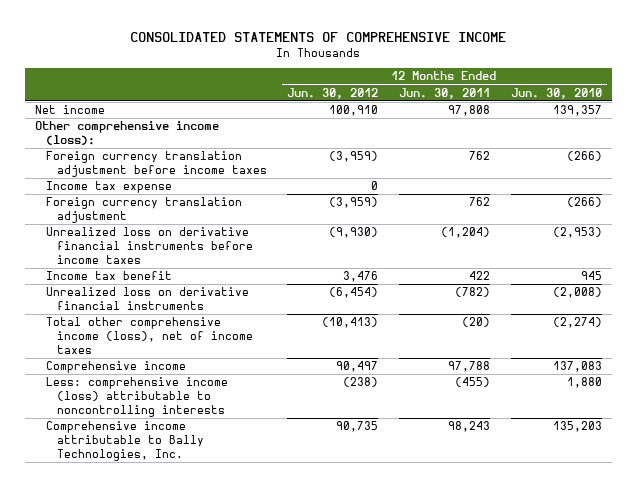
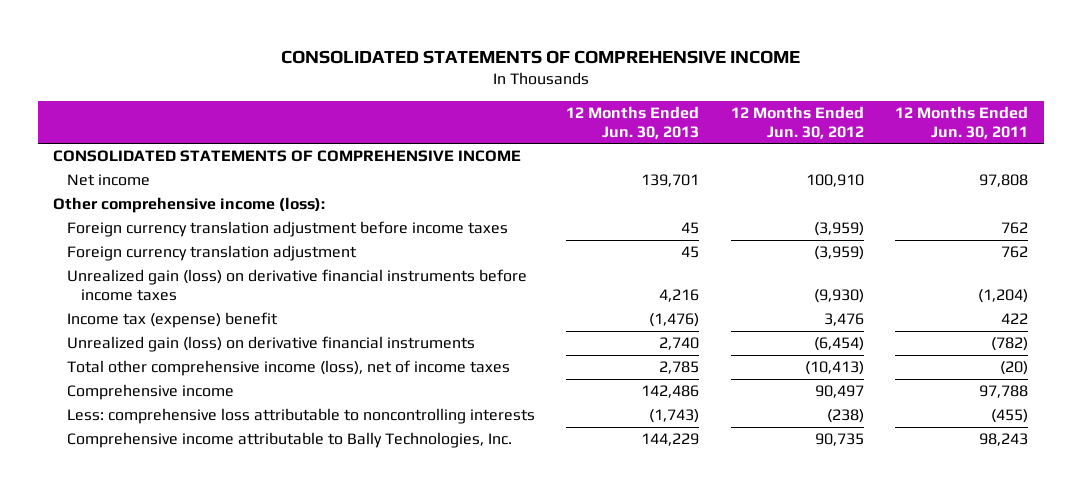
- | 12 Months Ended Jun. 30, 2012 | 12 Months Ended Jun. 30, 2011 | 12 Months Ended Jun. 30, 2010
+ | 12 Months Ended Jun. 30, 2013 | 12 Months Ended Jun. 30, 2012 | 12 Months Ended Jun. 30, 2011
+ CONSOLIDATED STATEMENTS OF COMPREHENSIVE INCOME
- Income tax expense | 0 | |
- Unrealized loss on derivative financial instruments before income taxes | (9,930) | (1,204) | (2,953)
- Income tax benefit | 3,476 | 422 | 945
- Unrealized loss on derivative financial instruments | (6,454) | (782) | (2,008)
+ Unrealized gain (loss) on derivative financial instruments before income taxes | 4,216 | (9,930) | (1,204)
+ Income tax (expense) benefit | (1,476) | 3,476 | 422
+ Unrealized gain (loss) on derivative financial instruments | 2,740 | (6,454) | (782)
- Less: comprehensive income (loss) attributable to noncontrolling interests | (238) | (455) | 1,880
+ Less: comprehensive loss attributable to noncontrolling interests | (1,743) | (238) | (455)

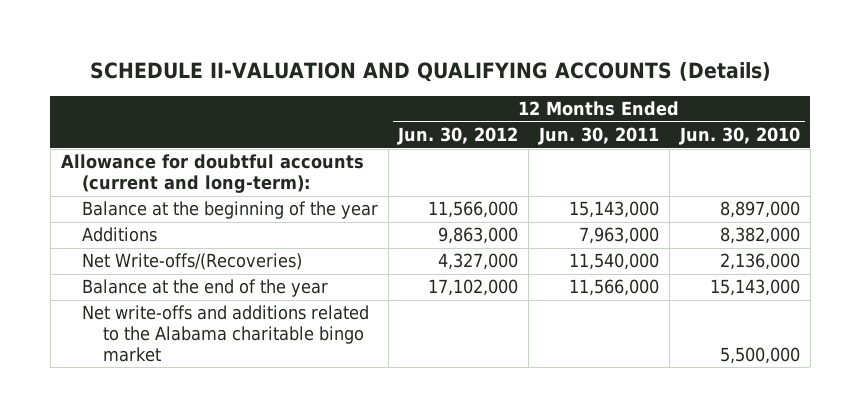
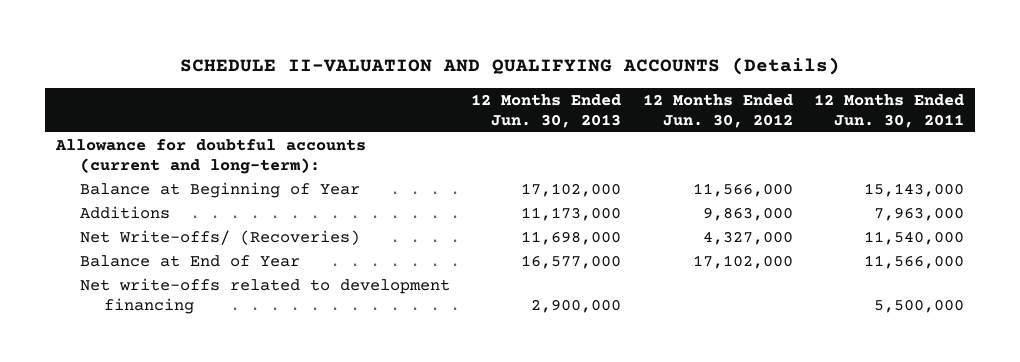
- | 12 Months Ended Jun. 30, 2012 | 12 Months Ended Jun. 30, 2011 | 12 Months Ended Jun. 30, 2010
+ | 12 Months Ended Jun. 30, 2013 | 12 Months Ended Jun. 30, 2012 | 12 Months Ended Jun. 30, 2011
- Balance at the beginning of the year | 11,566,000 | 15,143,000 | 8,897,000
+ Balance at Beginning of Year | 17,102,000 | 11,566,000 | 15,143,000
- Net Write-offs/(Recoveries) | 4,327,000 | 11,540,000 | 2,136,000
- Balance at the end of the year | 17,102,000 | 11,566,000 | 15,143,000
- Net write-offs and additions related to the Alabama charitable bingo market | | | 5,500,000
+ Net Write-offs/ (Recoveries) | 11,698,000 | 4,327,000 | 11,540,000
+ Balance at End of Year | 16,577,000 | 17,102,000 | 11,566,000
+ Net write-offs related to development financing | 2,900,000 | | 5,500,000

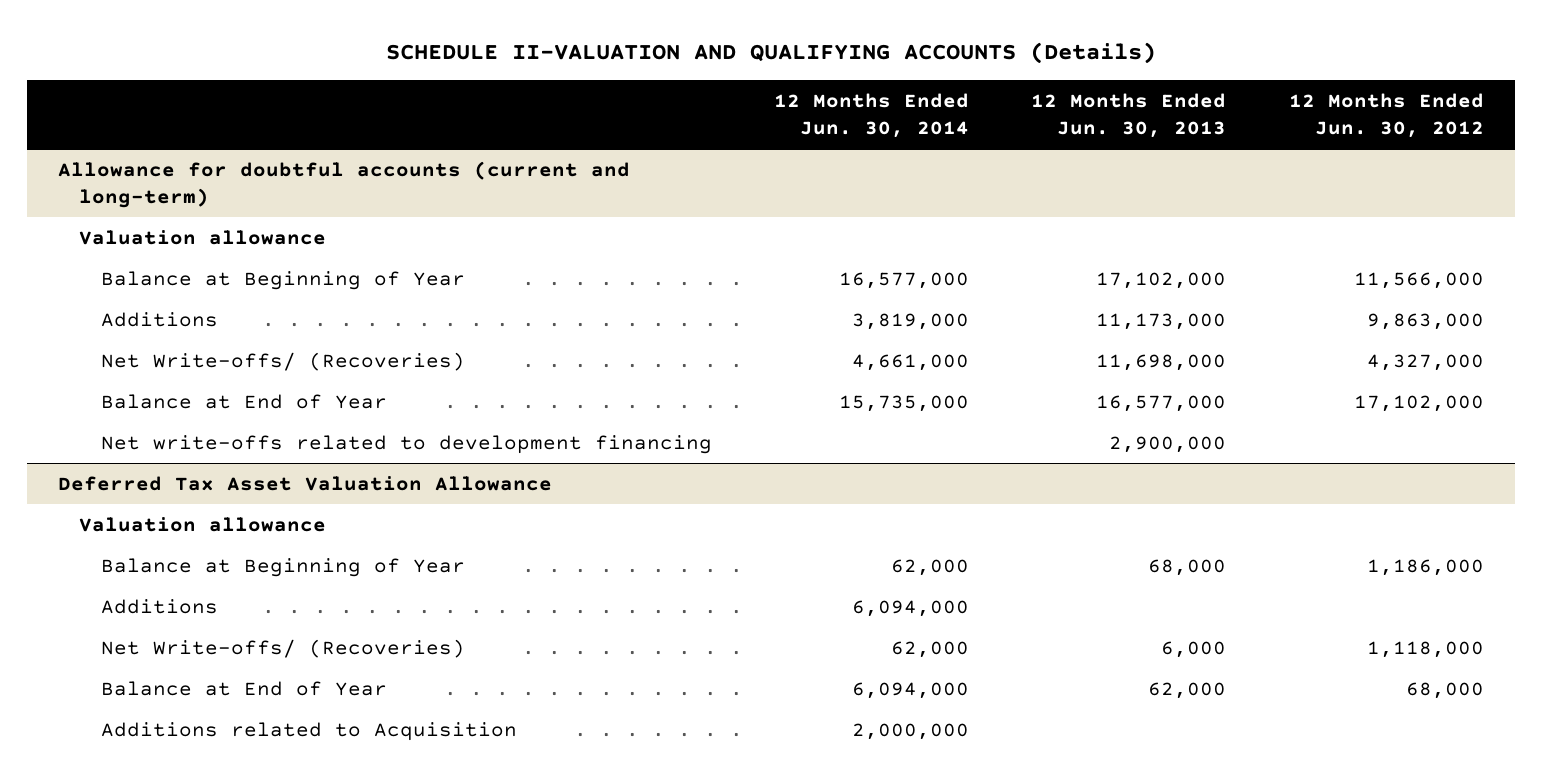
- | 12 Months Ended Jun. 30, 2013 | 12 Months Ended Jun. 30, 2012 | 12 Months Ended Jun. 30, 2011
+ | 12 Months Ended Jun. 30, 2014 | 12 Months Ended Jun. 30, 2013 | 12 Months Ended Jun. 30, 2012
- Allowance for doubtful accounts (current and long-term):
+ Allowance for doubtful accounts (current and long-term)
+ Valuation allowance
+ Deferred Tax Asset Valuation Allowance
+ Valuation allowance
+ Balance at Beginning of Year | 62,000 | 68,000 | 1,186,000
+ Additions | 6,094,000 | |
+ Net Write-offs/ (Recoveries) | 62,000 | 6,000 | 1,118,000
+ Balance at End of Year | 6,094,000 | 62,000 | 68,000
+ Additions related to Acquisition | 2,000,000 | |

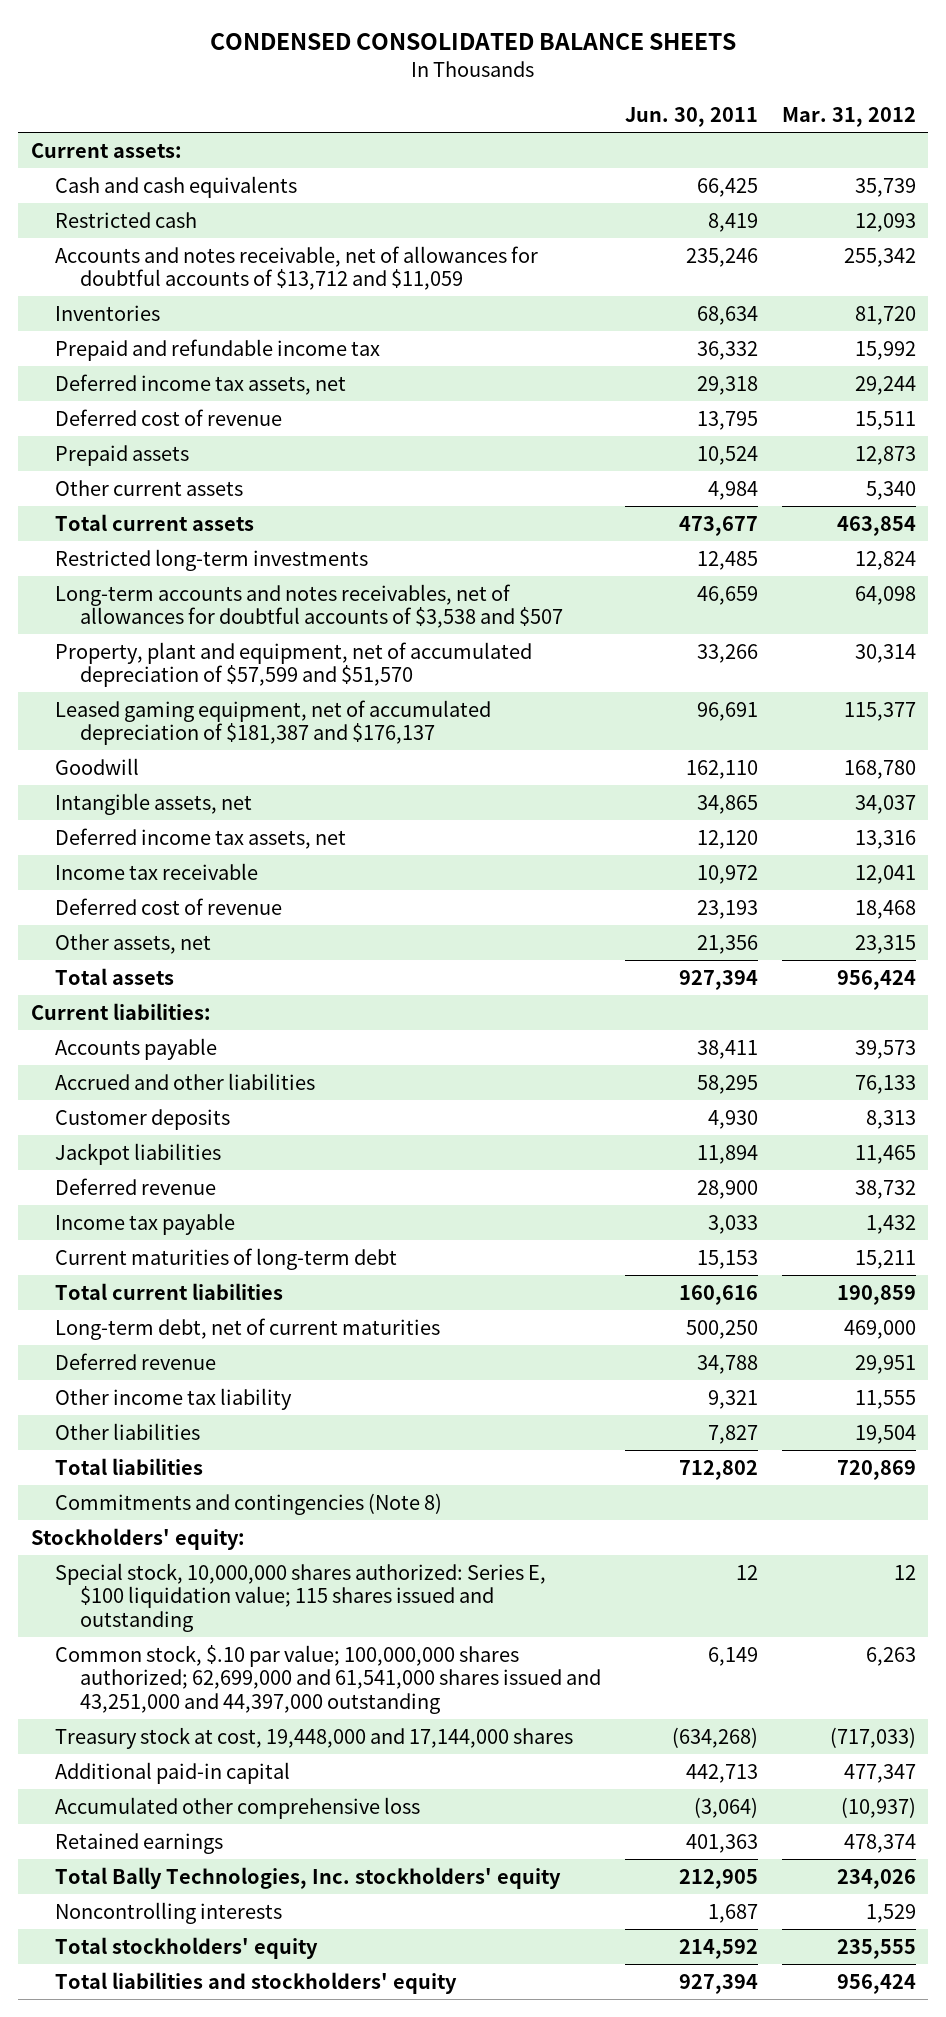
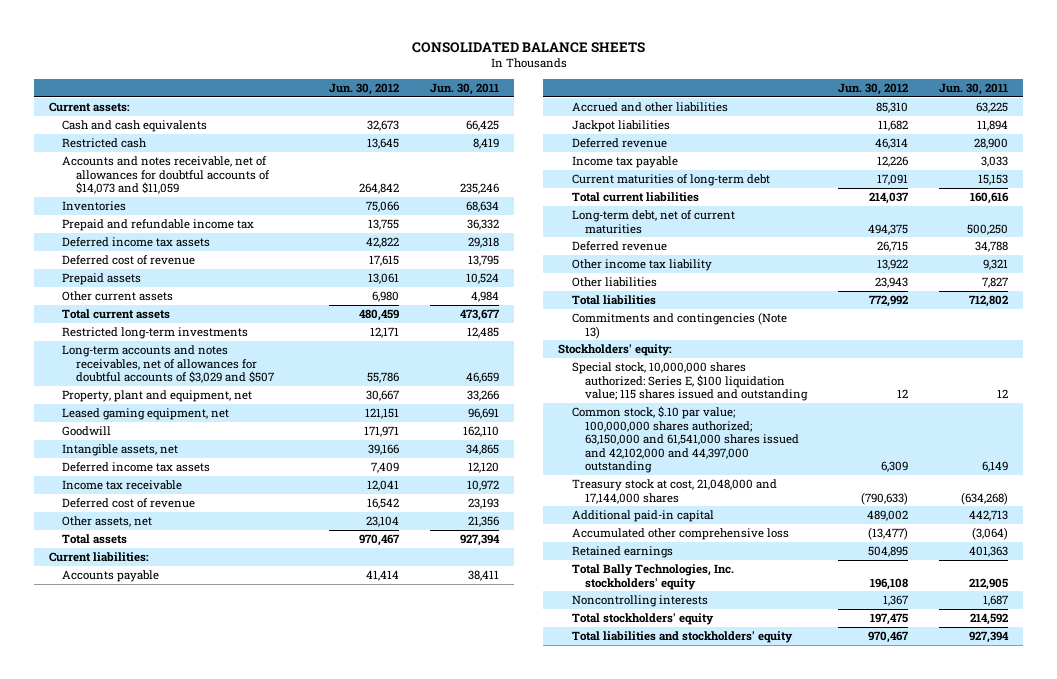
- CONDENSED CONSOLIDATED BALANCE SHEETS
+ CONSOLIDATED BALANCE SHEETS
- | Jun. 30, 2011 | Mar. 31, 2012
+ | Jun. 30, 2012 | Jun. 30, 2011
- Accounts and notes receivable, net of allowances for doubtful accounts of $13,712 and $11,059 | 235,246 | 255,342
+ Accounts and notes receivable, net of allowances for doubtful accounts of $14,073 and $11,059 | 264,842 | 235,246
- Deferred income tax assets, net | 29,318 | 29,244
+ Deferred income tax assets | 42,822 | 29,318
- Long-term accounts and notes receivables, net of allowances for doubtful accounts of $3,538 and $507 | 46,659 | 64,098
- Property, plant and equipment, net of accumulated depreciation of $57,599 and $51,570 | 33,266 | 30,314
- Leased gaming equipment, net of accumulated depreciation of $181,387 and $176,137 | 96,691 | 115,377
+ Long-term accounts and notes receivables, net of allowances for doubtful accounts of $3,029 and $507 | 55,786 | 46,659
+ Property, plant and equipment, net | 30,667 | 33,266
+ Leased gaming equipment, net | 121,151 | 96,691
- Deferred income tax assets, net | 12,120 | 13,316
+ Deferred income tax assets | 7,409 | 12,120
- Accrued and other liabilities | 58,295 | 76,133
- Customer deposits | 4,930 | 8,313
+ Accrued and other liabilities | 85,310 | 63,225
- Commitments and contingencies (Note 8)
+ Commitments and contingencies (Note 13)
- Common stock, $.10 par value; 100,000,000 shares authorized; 62,699,000 and 61,541,000 shares issued and 43,251,000 and 44,397,000 outstanding | 6,149 | 6,263
- Treasury stock at cost, 19,448,000 and 17,144,000 shares | (634,268) | (717,033)
+ Common stock, $.10 par value; 100,000,000 shares authorized; 63,150,000 and 61,541,000 shares issued and 42,102,000 and 44,397,000 outstanding | 6,309 | 6,149
+ Treasury stock at cost, 21,048,000 and 17,144,000 shares | (790,633) | (634,268)

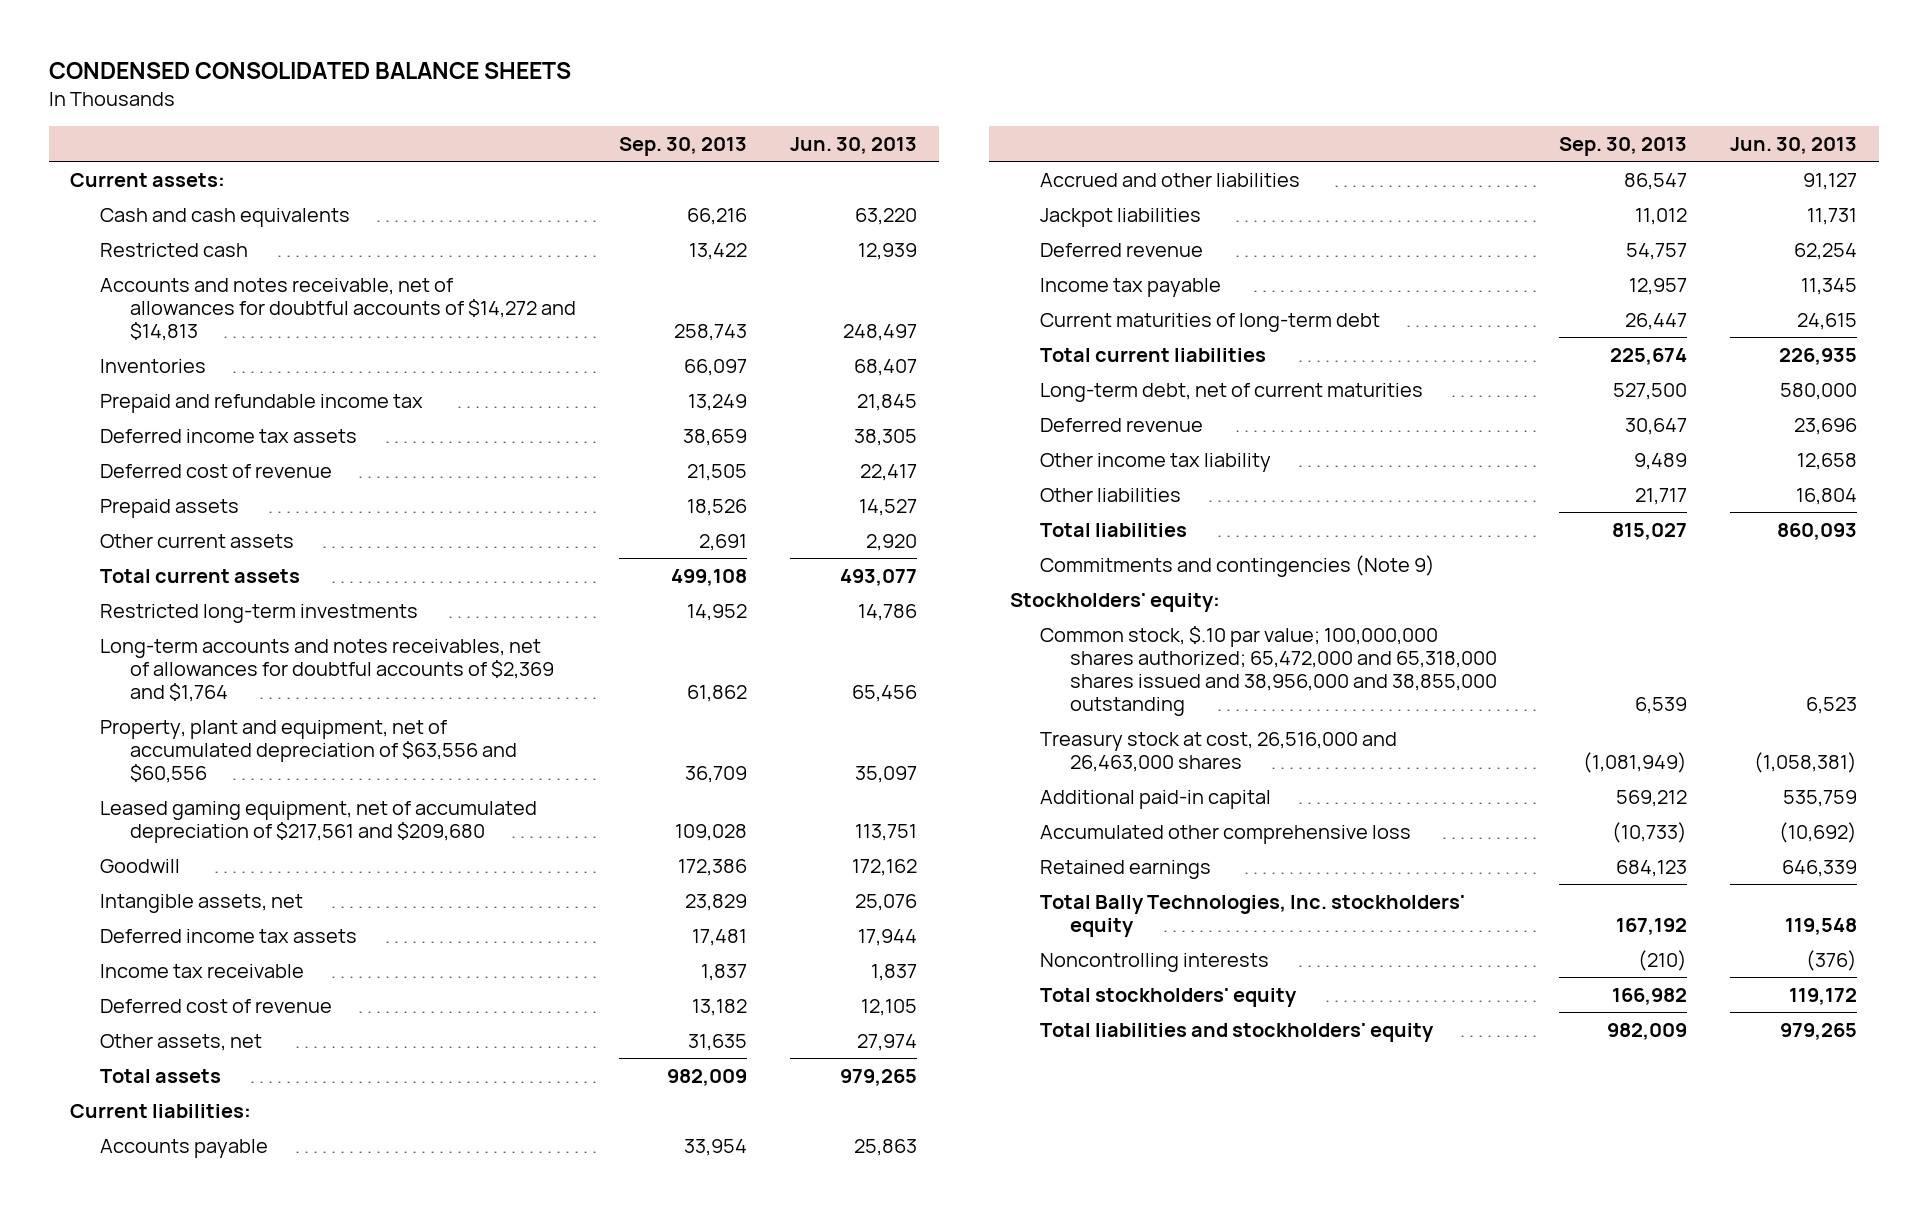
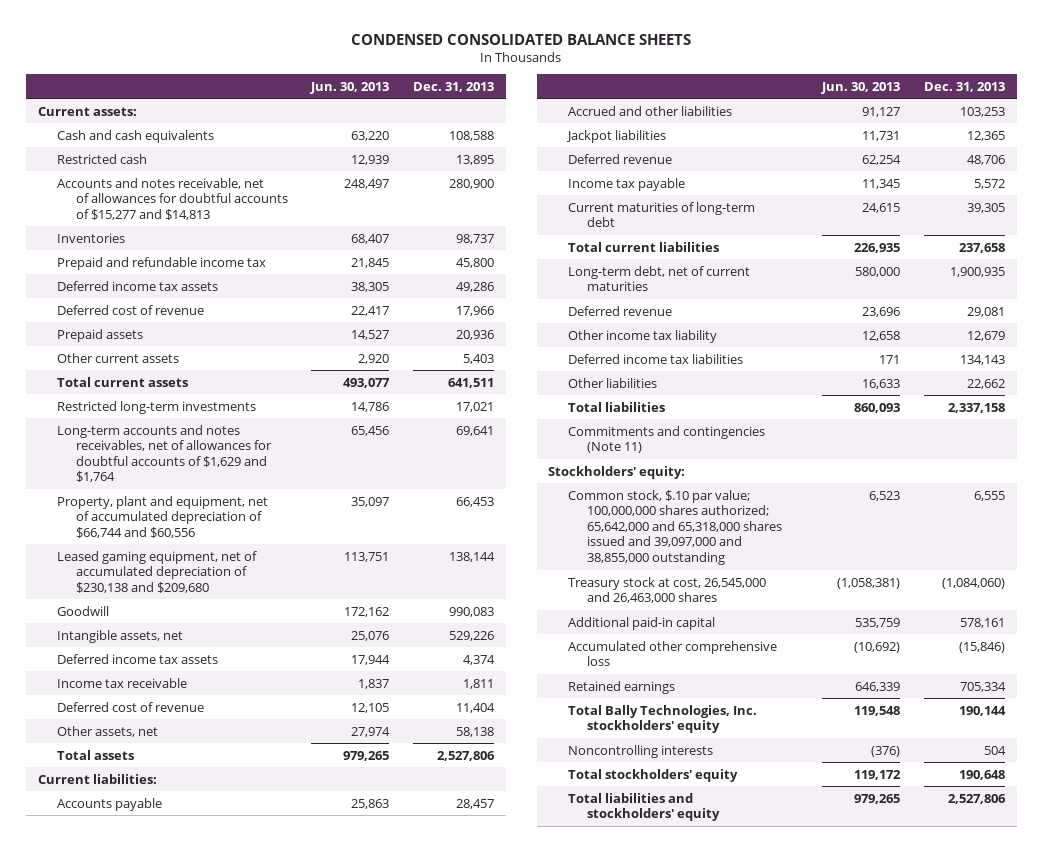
- | Sep. 30, 2013 | Jun. 30, 2013
+ | Jun. 30, 2013 | Dec. 31, 2013
- Accounts and notes receivable, net of allowances for doubtful accounts of $14,272 and $14,813 | 258,743 | 248,497
+ Accounts and notes receivable, net of allowances for doubtful accounts of $15,277 and $14,813 | 248,497 | 280,900
- Long-term accounts and notes receivables, net of allowances for doubtful accounts of $2,369 and $1,764 | 61,862 | 65,456
- Property, plant and equipment, net of accumulated depreciation of $63,556 and $60,556 | 36,709 | 35,097
- Leased gaming equipment, net of accumulated depreciation of $217,561 and $209,680 | 109,028 | 113,751
+ Long-term accounts and notes receivables, net of allowances for doubtful accounts of $1,629 and $1,764 | 65,456 | 69,641
+ Property, plant and equipment, net of accumulated depreciation of $66,744 and $60,556 | 35,097 | 66,453
+ Leased gaming equipment, net of accumulated depreciation of $230,138 and $209,680 | 113,751 | 138,144
- Other liabilities | 21,717 | 16,804
+ Deferred income tax liabilities | 171 | 134,143
+ Other liabilities | 16,633 | 22,662
- Commitments and contingencies (Note 9)
+ Commitments and contingencies (Note 11)
- Common stock, $.10 par value; 100,000,000 shares authorized; 65,472,000 and 65,318,000 shares issued and 38,956,000 and 38,855,000 outstanding | 6,539 | 6,523
- Treasury stock at cost, 26,516,000 and 26,463,000 shares | (1,081,949) | (1,058,381)
+ Common stock, $.10 par value; 100,000,000 shares authorized; 65,642,000 and 65,318,000 shares issued and 39,097,000 and 38,855,000 outstanding | 6,523 | 6,555
+ Treasury stock at cost, 26,545,000 and 26,463,000 shares | (1,058,381) | (1,084,060)

